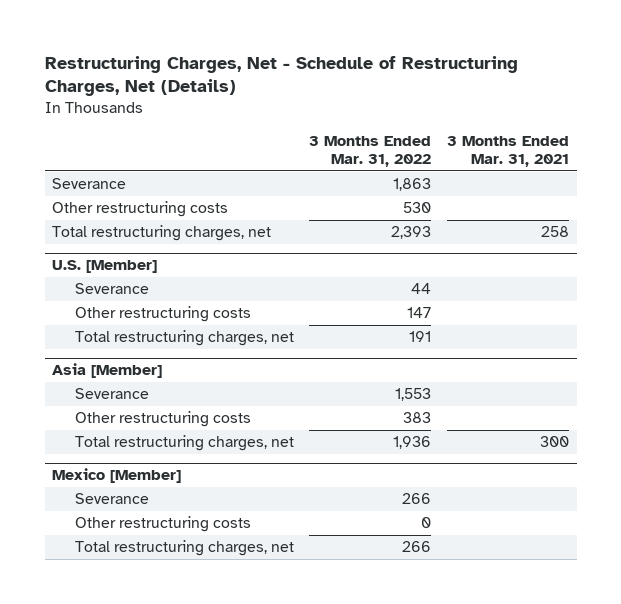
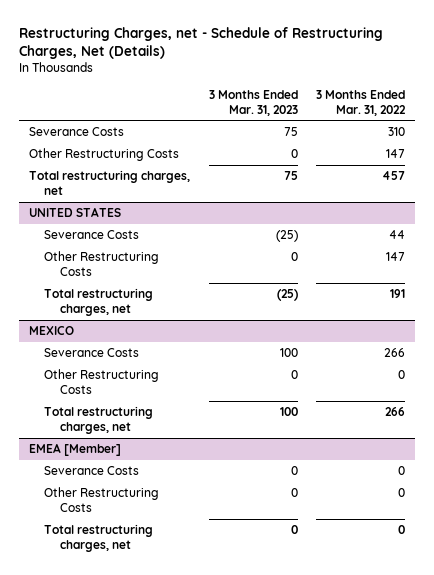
- Restructuring Charges, Net - Schedule of Restructuring Charges, Net (Details)
+ Restructuring Charges, net - Schedule of Restructuring Charges, Net (Details)
- | 3 Months Ended Mar. 31, 2022 | 3 Months Ended Mar. 31, 2021
+ | 3 Months Ended Mar. 31, 2023 | 3 Months Ended Mar. 31, 2022
- Severance | 1,863 |
- Other restructuring costs | 530 |
- Total restructuring charges, net | 2,393 | 258
- U.S. [Member]
- Severance | 44 |
- Other restructuring costs | 147 |
+ Severance Costs | 75 | 310
+ Other Restructuring Costs | 0 | 147
+ Total restructuring charges, net | 75 | 457
+ UNITED STATES
+ Severance Costs | (25) | 44
+ Other Restructuring Costs | 0 | 147
- Asia [Member]
- Severance | 1,553 |
- Other restructuring costs | 383 |
- Total restructuring charges, net | 1,936 | 300
- Mexico [Member]
- Severance | 266 |
- Other restructuring costs | 0 |
+ MEXICO
+ Severance Costs | 100 | 266
+ Other Restructuring Costs | 0 | 0
+ EMEA [Member]
+ Severance Costs | 0 | 0
+ Other Restructuring Costs | 0 | 0
+ Total restructuring charges, net | 0 | 0

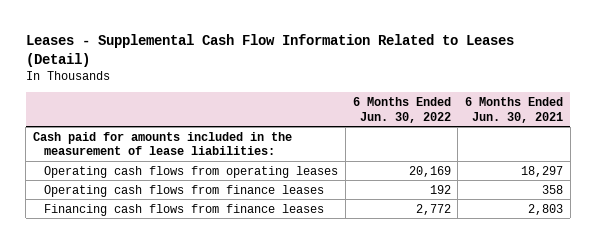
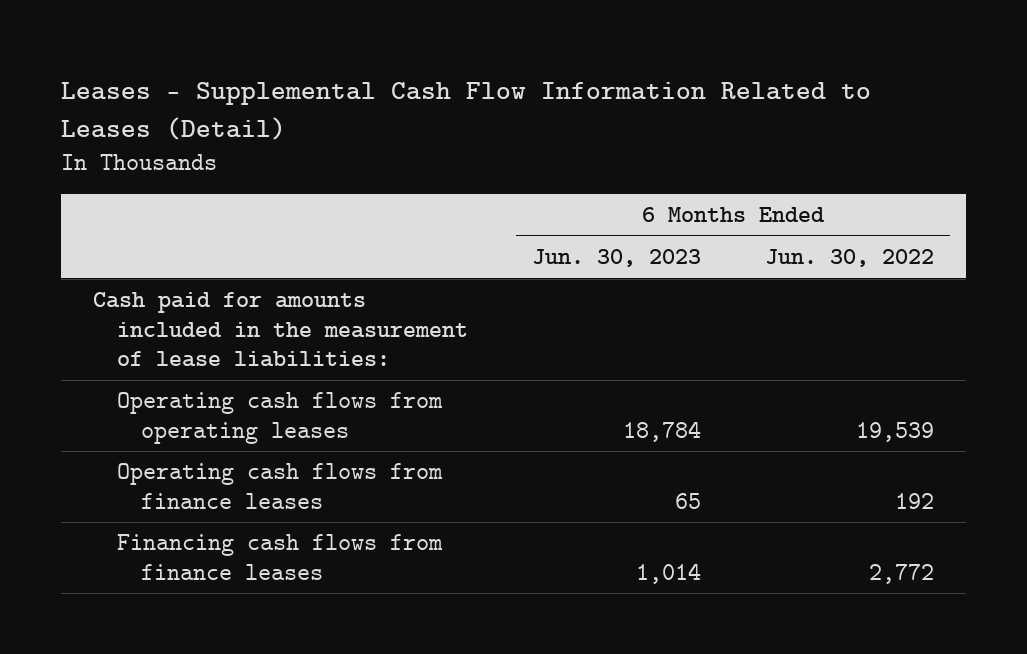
- | 6 Months Ended Jun. 30, 2022 | 6 Months Ended Jun. 30, 2021
+ | 6 Months Ended Jun. 30, 2023 | 6 Months Ended Jun. 30, 2022
- Operating cash flows from operating leases | 20,169 | 18,297
+ Operating cash flows from operating leases | 18,784 | 19,539

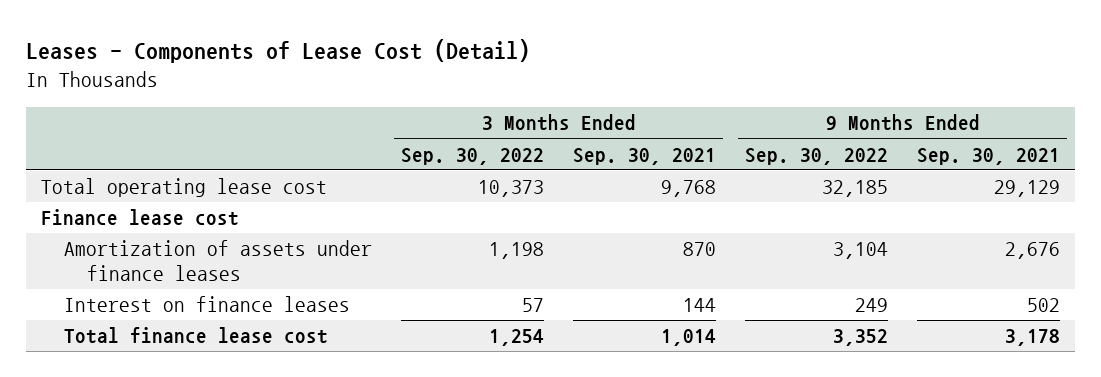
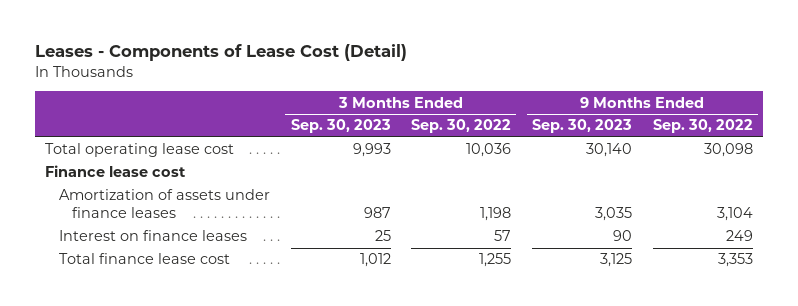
- | 3 Months Ended Sep. 30, 2022 | 3 Months Ended Sep. 30, 2021 | 9 Months Ended Sep. 30, 2022 | 9 Months Ended Sep. 30, 2021
+ | 3 Months Ended Sep. 30, 2023 | 3 Months Ended Sep. 30, 2022 | 9 Months Ended Sep. 30, 2023 | 9 Months Ended Sep. 30, 2022
- Total operating lease cost | 10,373 | 9,768 | 32,185 | 29,129
+ Total operating lease cost | 9,993 | 10,036 | 30,140 | 30,098
- Total finance lease cost | 1,254 | 1,014 | 3,352 | 3,178
+ Total finance lease cost | 1,012 | 1,255 | 3,125 | 3,353

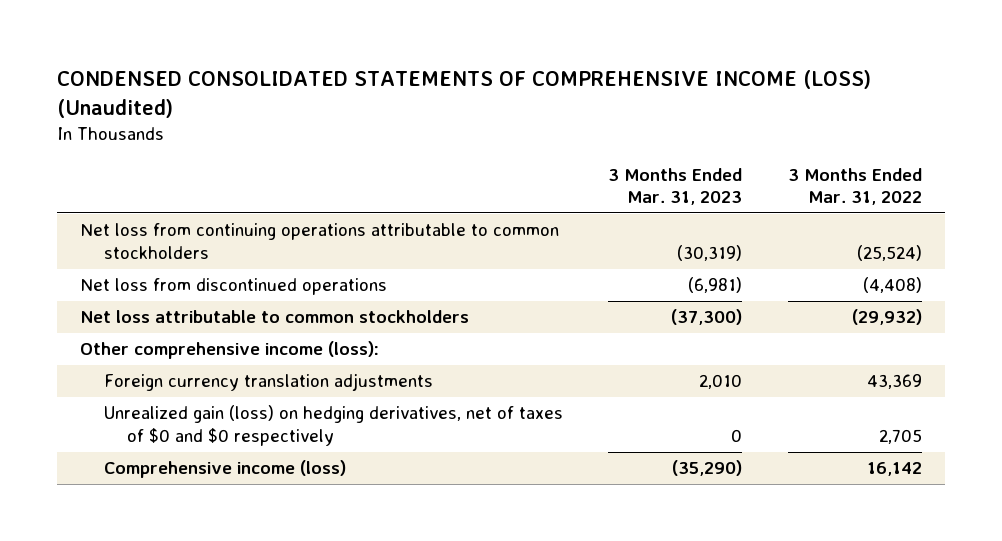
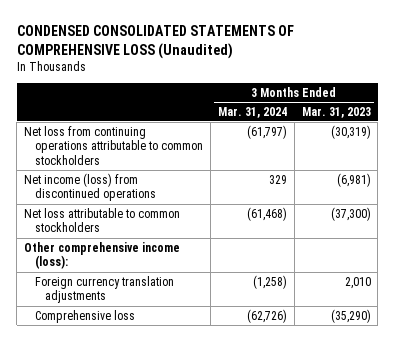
- CONDENSED CONSOLIDATED STATEMENTS OF COMPREHENSIVE INCOME (LOSS) (Unaudited)
+ CONDENSED CONSOLIDATED STATEMENTS OF COMPREHENSIVE LOSS (Unaudited)
- | 3 Months Ended Mar. 31, 2023 | 3 Months Ended Mar. 31, 2022
+ | 3 Months Ended Mar. 31, 2024 | 3 Months Ended Mar. 31, 2023
- Net loss from discontinued operations | (6,981) | (4,408)
+ Net income (loss) from discontinued operations | 329 | (6,981)
- Unrealized gain (loss) on hedging derivatives, net of taxes of $0 and $0 respectively | 0 | 2,705
- Comprehensive income (loss) | (35,290) | 16,142
+ Comprehensive loss | (62,726) | (35,290)

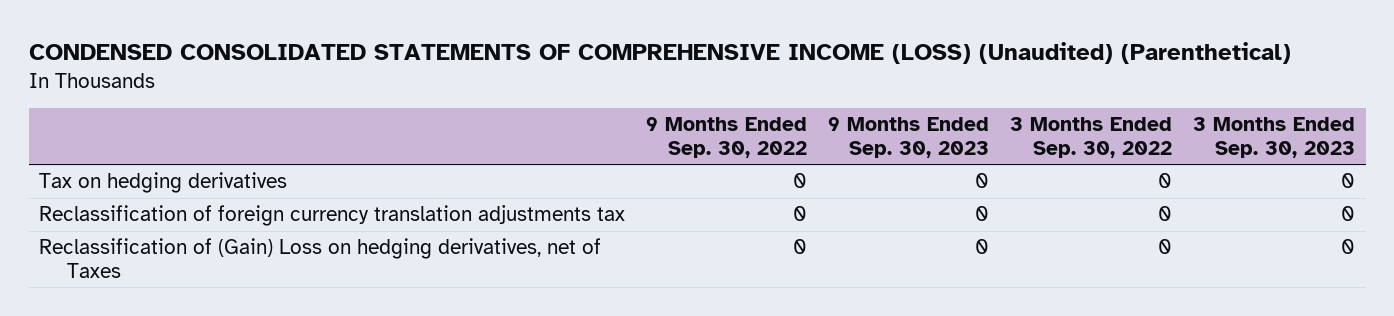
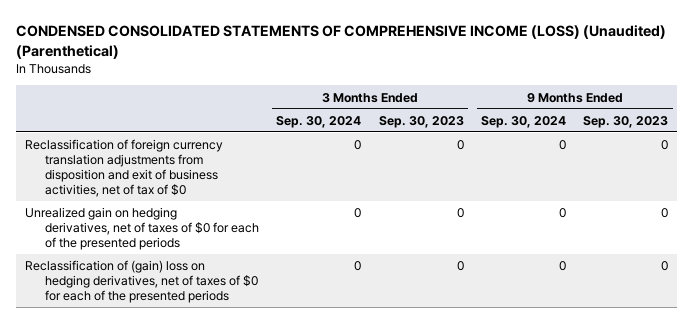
- | 9 Months Ended Sep. 30, 2022 | 9 Months Ended Sep. 30, 2023 | 3 Months Ended Sep. 30, 2022 | 3 Months Ended Sep. 30, 2023
+ | 3 Months Ended Sep. 30, 2024 | 3 Months Ended Sep. 30, 2023 | 9 Months Ended Sep. 30, 2024 | 9 Months Ended Sep. 30, 2023
- Tax on hedging derivatives | 0 | 0 | 0 | 0
- Reclassification of foreign currency translation adjustments tax | 0 | 0 | 0 | 0
- Reclassification of (Gain) Loss on hedging derivatives, net of Taxes | 0 | 0 | 0 | 0
+ Reclassification of foreign currency translation adjustments from disposition and exit of business activities, net of tax of $0 | 0 | 0 | 0 | 0
+ Unrealized gain on hedging derivatives, net of taxes of $0 for each of the presented periods | 0 | 0 | 0 | 0
+ Reclassification of (gain) loss on hedging derivatives, net of taxes of $0 for each of the presented periods | 0 | 0 | 0 | 0

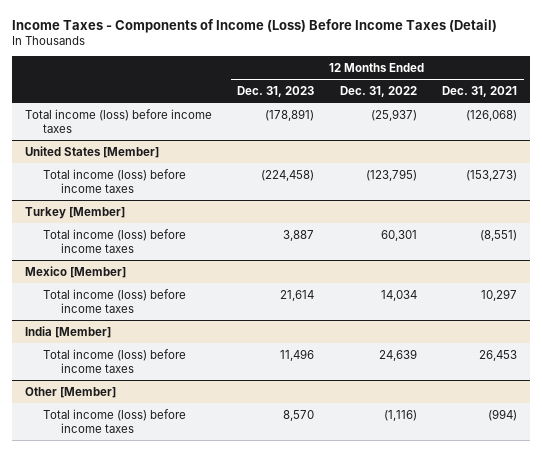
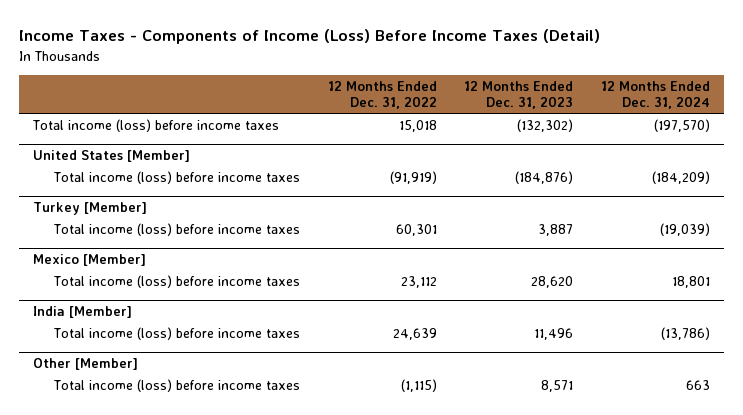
- | 12 Months Ended Dec. 31, 2023 | 12 Months Ended Dec. 31, 2022 | 12 Months Ended Dec. 31, 2021
+ | 12 Months Ended Dec. 31, 2022 | 12 Months Ended Dec. 31, 2023 | 12 Months Ended Dec. 31, 2024
- Total income (loss) before income taxes | (178,891) | (25,937) | (126,068)
+ Total income (loss) before income taxes | 15,018 | (132,302) | (197,570)
@ United States [Member]
- Total income (loss) before income taxes | (224,458) | (123,795) | (153,273)
+ Total income (loss) before income taxes | (91,919) | (184,876) | (184,209)
@ Mexico [Member]
- Total income (loss) before income taxes | 21,614 | 14,034 | 10,297
+ Total income (loss) before income taxes | 23,112 | 28,620 | 18,801
@ Other [Member]
- Total income (loss) before income taxes | 8,570 | (1,116) | (994)
+ Total income (loss) before income taxes | (1,115) | 8,571 | 663

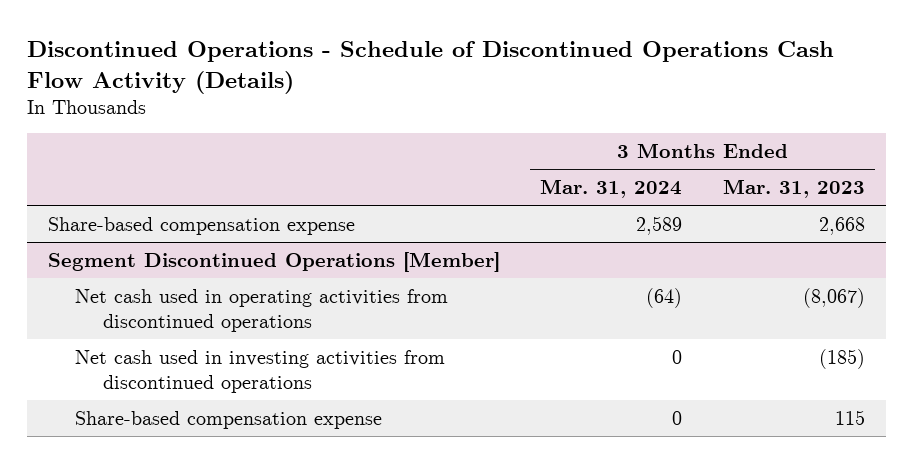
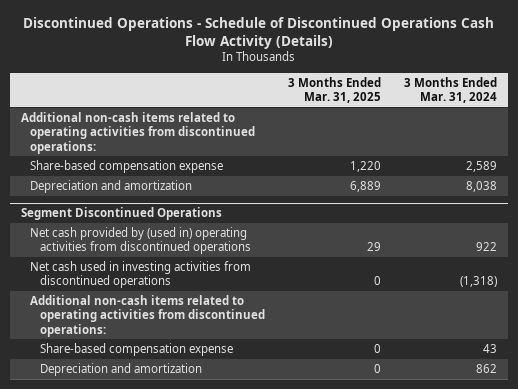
- | 3 Months Ended Mar. 31, 2024 | 3 Months Ended Mar. 31, 2023
+ | 3 Months Ended Mar. 31, 2025 | 3 Months Ended Mar. 31, 2024
+ Additional non-cash items related to operating activities from discontinued operations:
- Segment Discontinued Operations [Member]
- Net cash used in operating activities from discontinued operations | (64) | (8,067)
- Net cash used in investing activities from discontinued operations | 0 | (185)
- Share-based compensation expense | 0 | 115
+ Depreciation and amortization | 6,889 | 8,038
+ Segment Discontinued Operations
+ Net cash provided by (used in) operating activities from discontinued operations | 29 | 922
+ Net cash used in investing activities from discontinued operations | 0 | (1,318)
+ Additional non-cash items related to operating activities from discontinued operations:
+ Share-based compensation expense | 0 | 43
+ Depreciation and amortization | 0 | 862

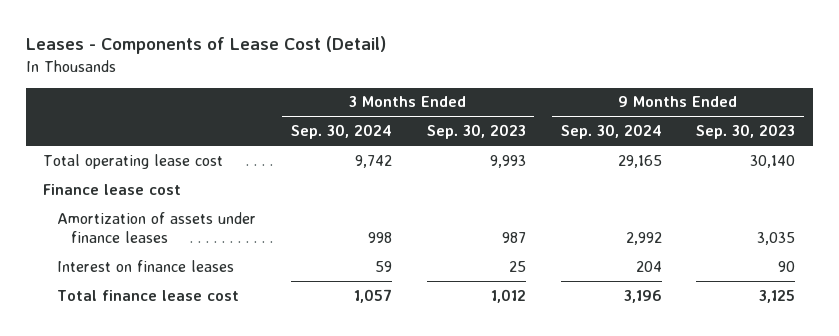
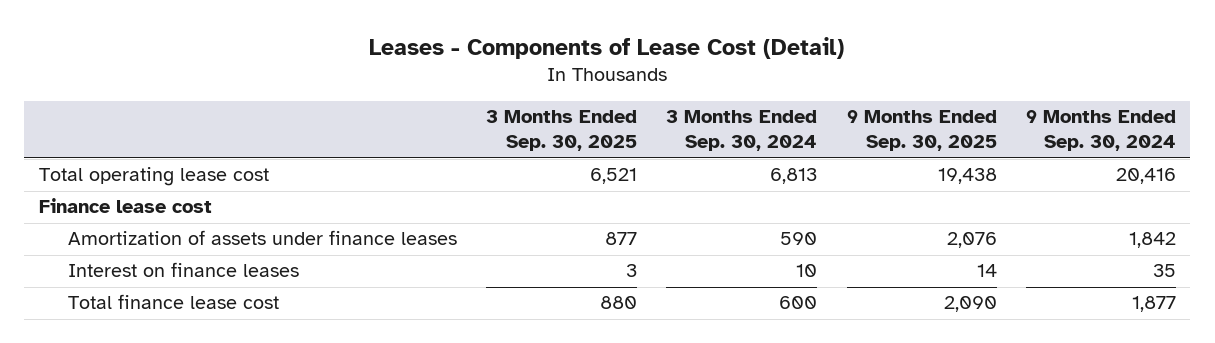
- | 3 Months Ended Sep. 30, 2024 | 3 Months Ended Sep. 30, 2023 | 9 Months Ended Sep. 30, 2024 | 9 Months Ended Sep. 30, 2023
+ | 3 Months Ended Sep. 30, 2025 | 3 Months Ended Sep. 30, 2024 | 9 Months Ended Sep. 30, 2025 | 9 Months Ended Sep. 30, 2024
- Total operating lease cost | 9,742 | 9,993 | 29,165 | 30,140
+ Total operating lease cost | 6,521 | 6,813 | 19,438 | 20,416
- Amortization of assets under finance leases | 998 | 987 | 2,992 | 3,035
- Interest on finance leases | 59 | 25 | 204 | 90
- Total finance lease cost | 1,057 | 1,012 | 3,196 | 3,125
+ Amortization of assets under finance leases | 877 | 590 | 2,076 | 1,842
+ Interest on finance leases | 3 | 10 | 14 | 35
+ Total finance lease cost | 880 | 600 | 2,090 | 1,877

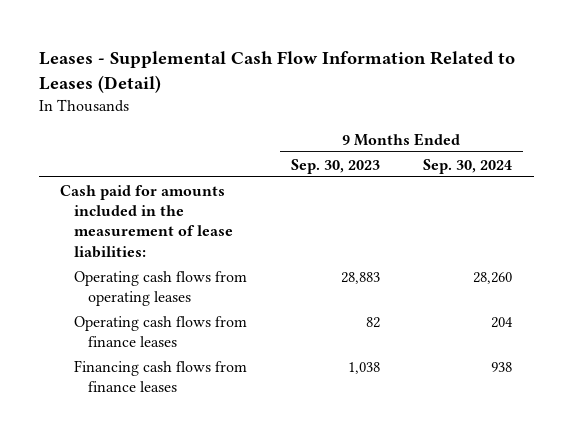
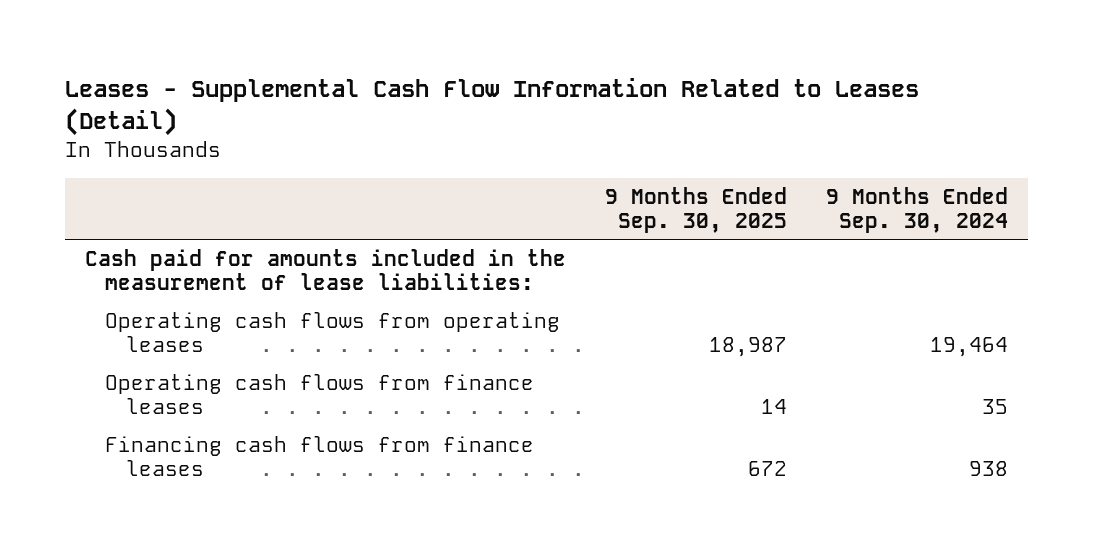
- | 9 Months Ended Sep. 30, 2023 | 9 Months Ended Sep. 30, 2024
+ | 9 Months Ended Sep. 30, 2025 | 9 Months Ended Sep. 30, 2024
- Operating cash flows from operating leases | 28,883 | 28,260
- Operating cash flows from finance leases | 82 | 204
+ Operating cash flows from operating leases | 18,987 | 19,464
+ Operating cash flows from finance leases | 14 | 35

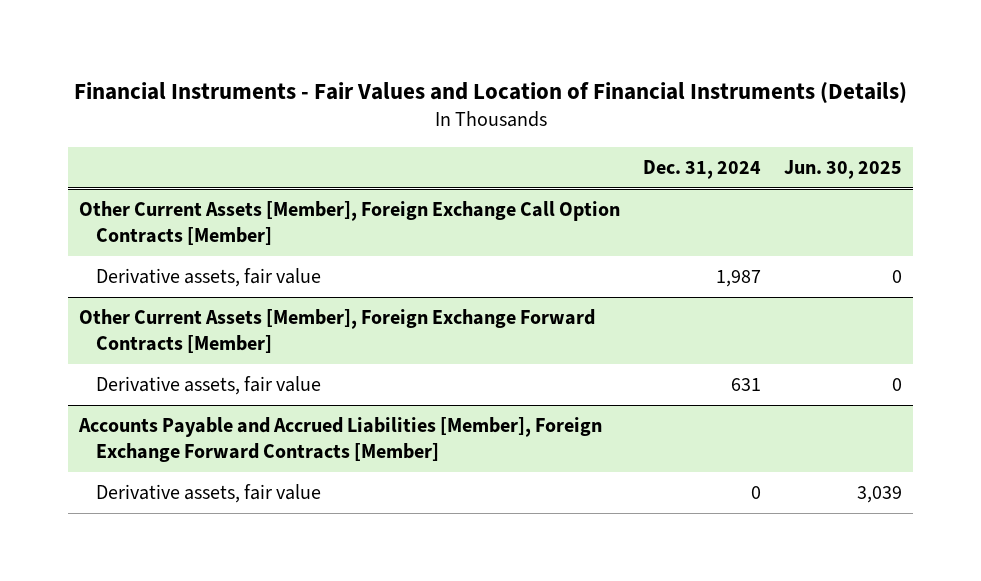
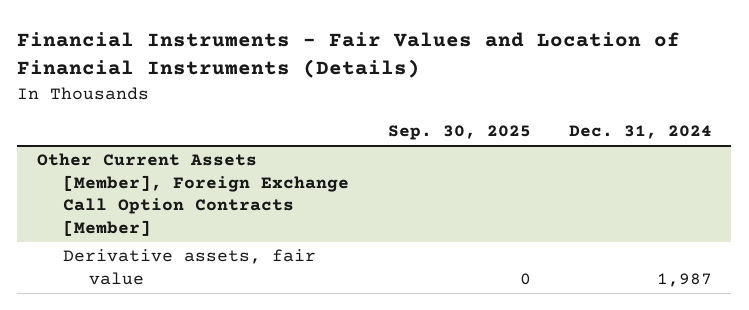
- | Dec. 31, 2024 | Jun. 30, 2025
+ | Sep. 30, 2025 | Dec. 31, 2024
- Other Current Assets [Member], Foreign Exchange Forward Contracts [Member]
- Derivative assets, fair value | 631 | 0
- Accounts Payable and Accrued Liabilities [Member], Foreign Exchange Forward Contracts [Member]
- Derivative assets, fair value | 0 | 3,039

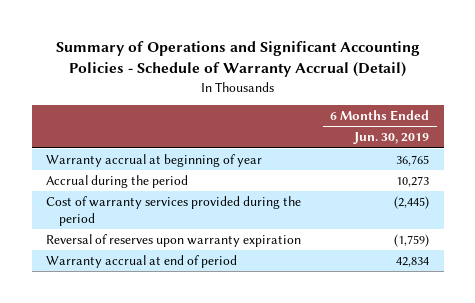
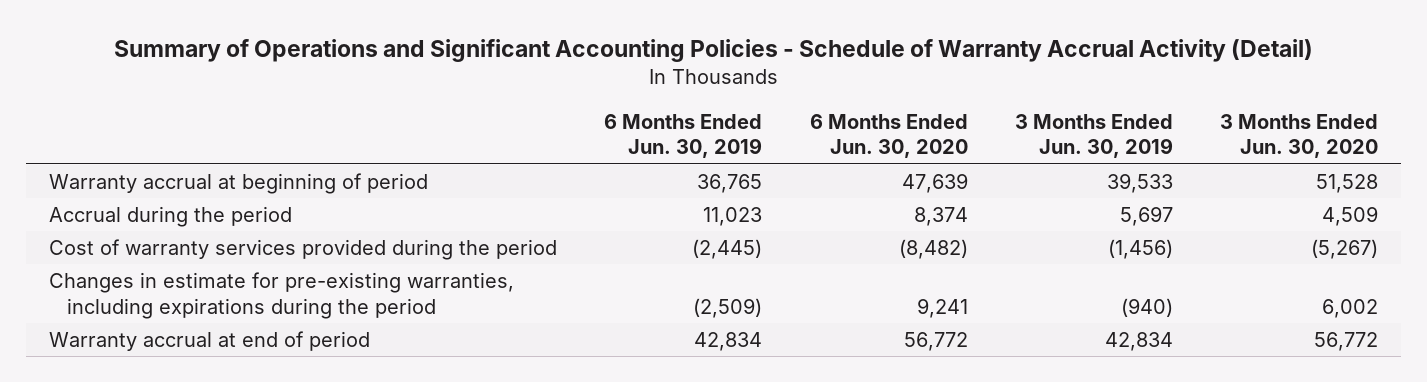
- Summary of Operations and Significant Accounting Policies - Schedule of Warranty Accrual (Detail)
+ Summary of Operations and Significant Accounting Policies - Schedule of Warranty Accrual Activity (Detail)
- | 6 Months Ended Jun. 30, 2019
+ | 6 Months Ended Jun. 30, 2019 | 6 Months Ended Jun. 30, 2020 | 3 Months Ended Jun. 30, 2019 | 3 Months Ended Jun. 30, 2020
- Warranty accrual at beginning of year | 36,765
- Accrual during the period | 10,273
+ Warranty accrual at beginning of period | 36,765 | 47,639 | 39,533 | 51,528
+ Accrual during the period | 11,023 | 8,374 | 5,697 | 4,509
- Reversal of reserves upon warranty expiration | (1,759)
+ Changes in estimate for pre-existing warranties, including expirations during the period | (2,509) | 9,241 | (940) | 6,002

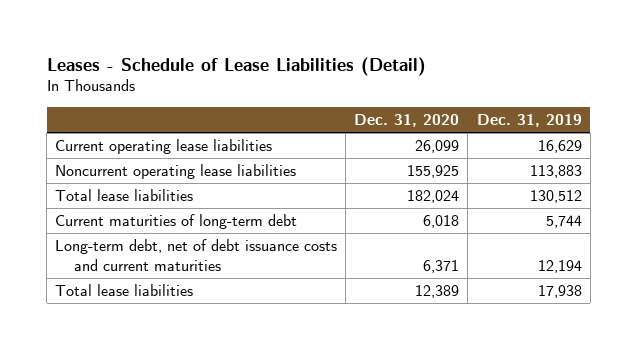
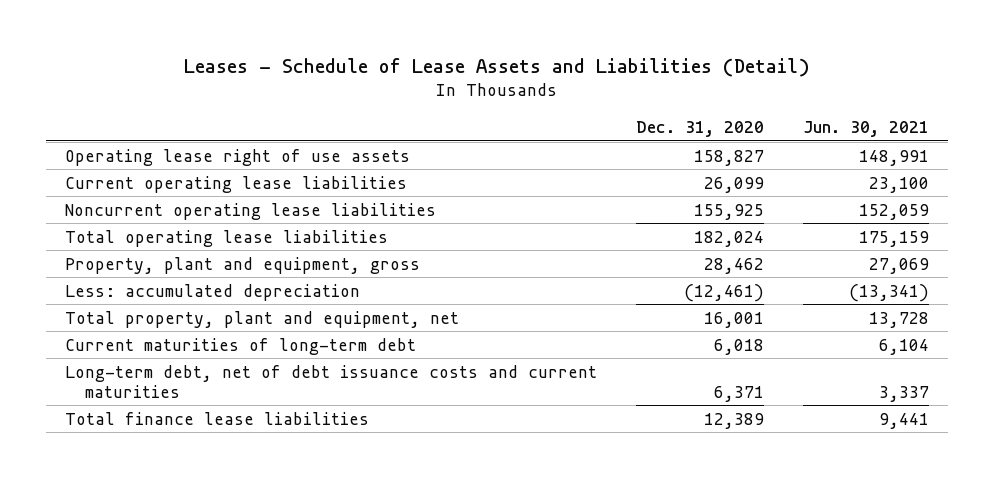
- Leases - Schedule of Lease Liabilities (Detail)
+ Leases - Schedule of Lease Assets and Liabilities (Detail)
- | Dec. 31, 2020 | Dec. 31, 2019
+ | Dec. 31, 2020 | Jun. 30, 2021
+ Operating lease right of use assets | 158,827 | 148,991
- Total lease liabilities | 182,024 | 130,512
+ Total operating lease liabilities | 182,024 | 175,159
+ Property, plant and equipment, gross | 28,462 | 27,069
+ Less: accumulated depreciation | (12,461) | (13,341)
+ Total property, plant and equipment, net | 16,001 | 13,728
- Total lease liabilities | 12,389 | 17,938
+ Total finance lease liabilities | 12,389 | 9,441

